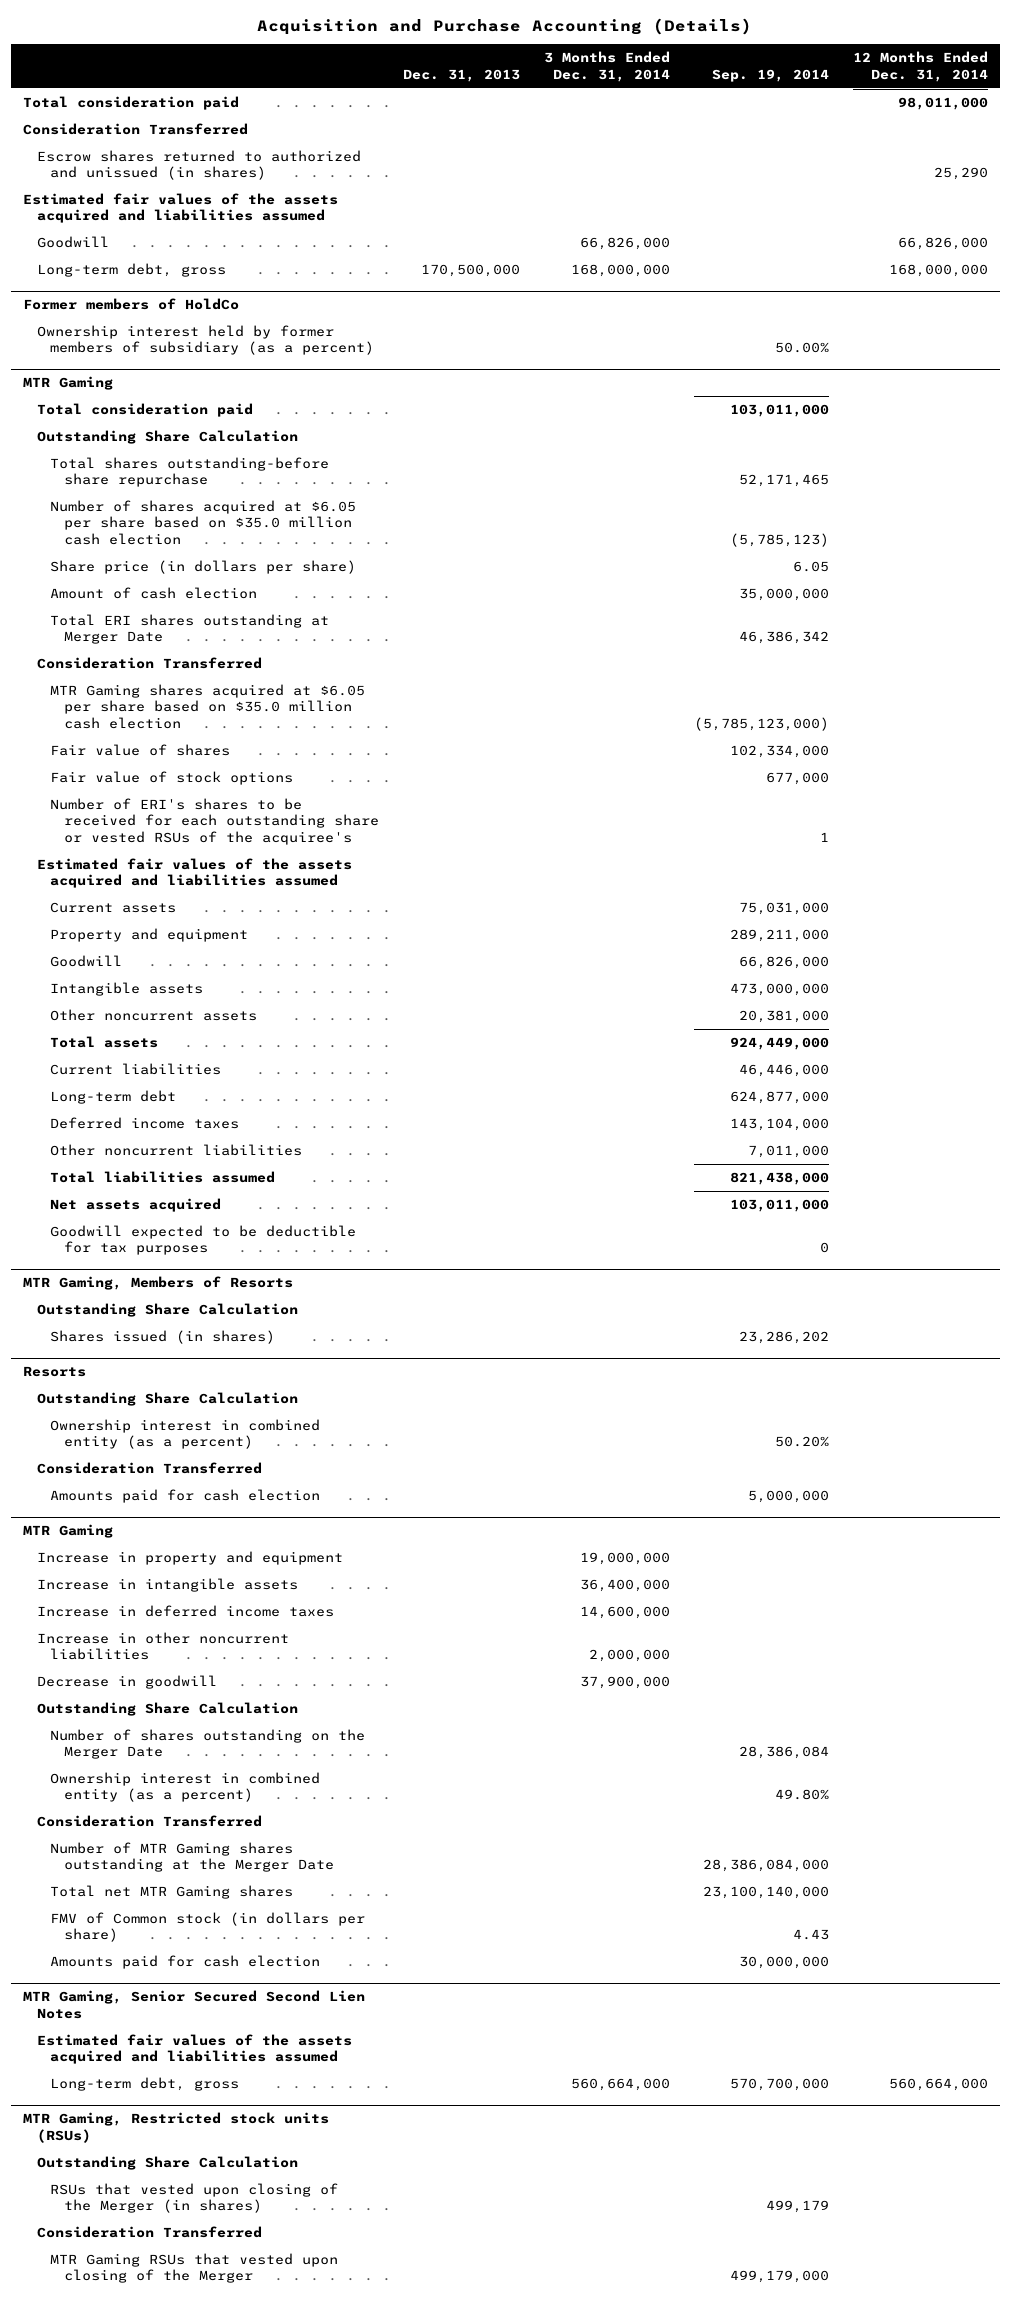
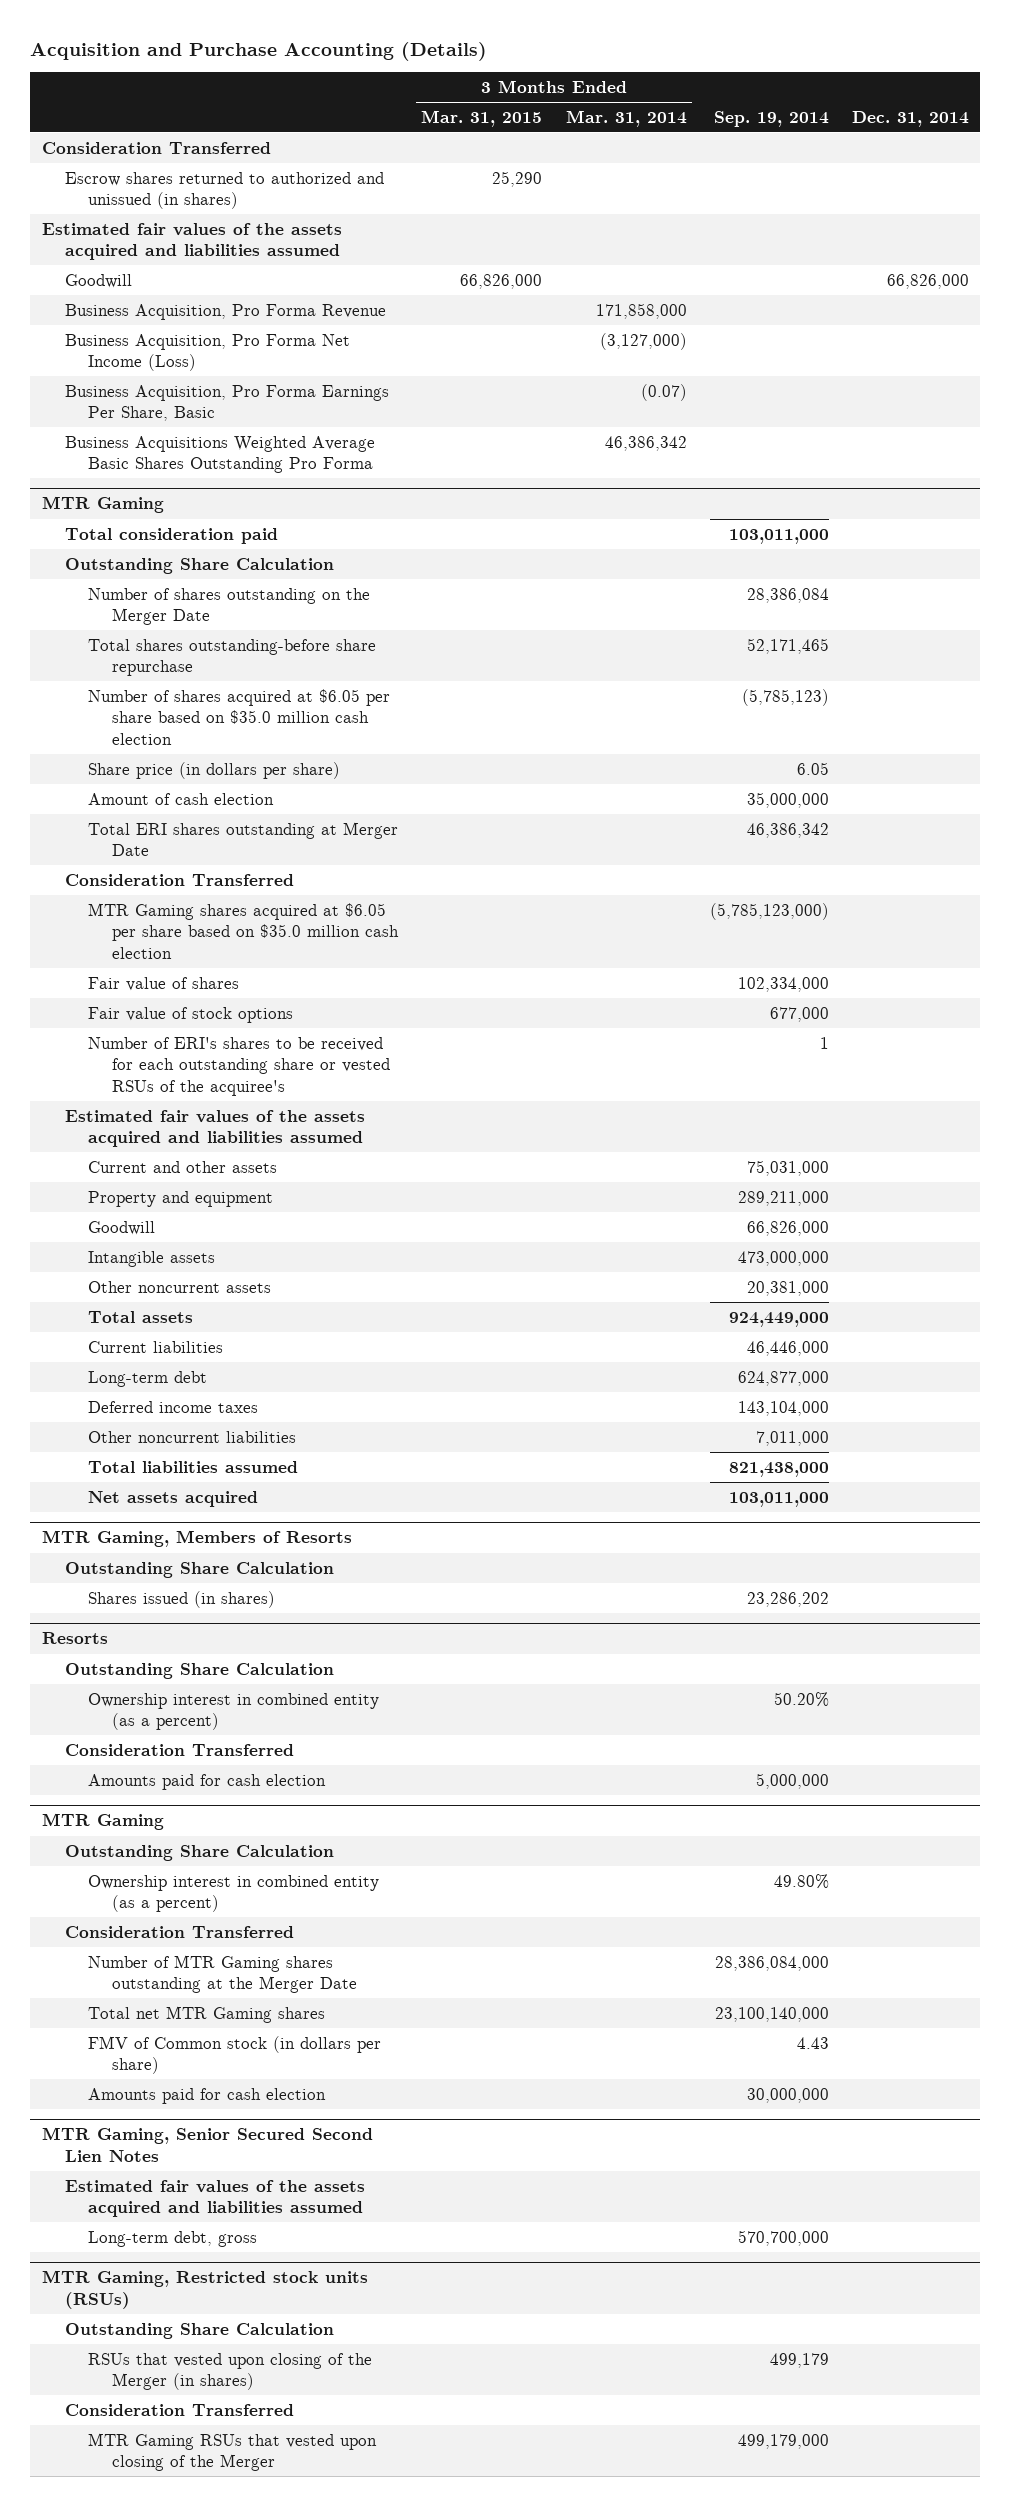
- | Dec. 31, 2013 | 3 Months Ended Dec. 31, 2014 | Sep. 19, 2014 | 12 Months Ended Dec. 31, 2014
+ | 3 Months Ended Mar. 31, 2015 | 3 Months Ended Mar. 31, 2014 | Sep. 19, 2014 | Dec. 31, 2014
- Total consideration paid | | | | 98,011,000
- Long-term debt, gross | 170,500,000 | 168,000,000 | | 168,000,000
- Former members of HoldCo
- Ownership interest held by former members of subsidiary (as a percent) | | | 50.00% |
+ Business Acquisition, Pro Forma Revenue | | 171,858,000 | |
+ Business Acquisition, Pro Forma Net Income (Loss) | | (3,127,000) | |
+ Business Acquisition, Pro Forma Earnings Per Share, Basic | | (0.07) | |
+ Business Acquisitions Weighted Average Basic Shares Outstanding Pro Forma | | 46,386,342 | |
@ MTR Gaming
moved up: Number of shares outstanding on the Merger Date | | | 28,386,084 |
- Current assets | | | 75,031,000 |
+ Current and other assets | | | 75,031,000 |
- Goodwill expected to be deductible for tax purposes | | | 0 |
- Increase in property and equipment | | 19,000,000 | |
- Increase in intangible assets | | 36,400,000 | |
- Increase in deferred income taxes | | 14,600,000 | |
- Increase in other noncurrent liabilities | | 2,000,000 | |
- Decrease in goodwill | | 37,900,000 | |

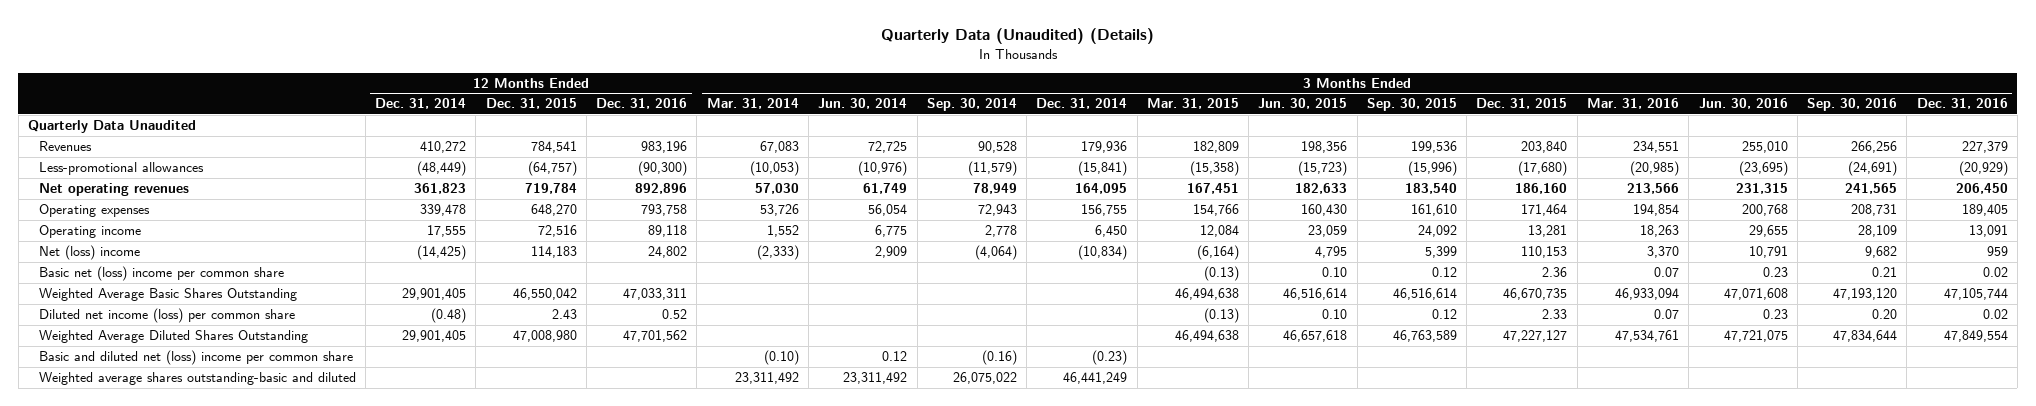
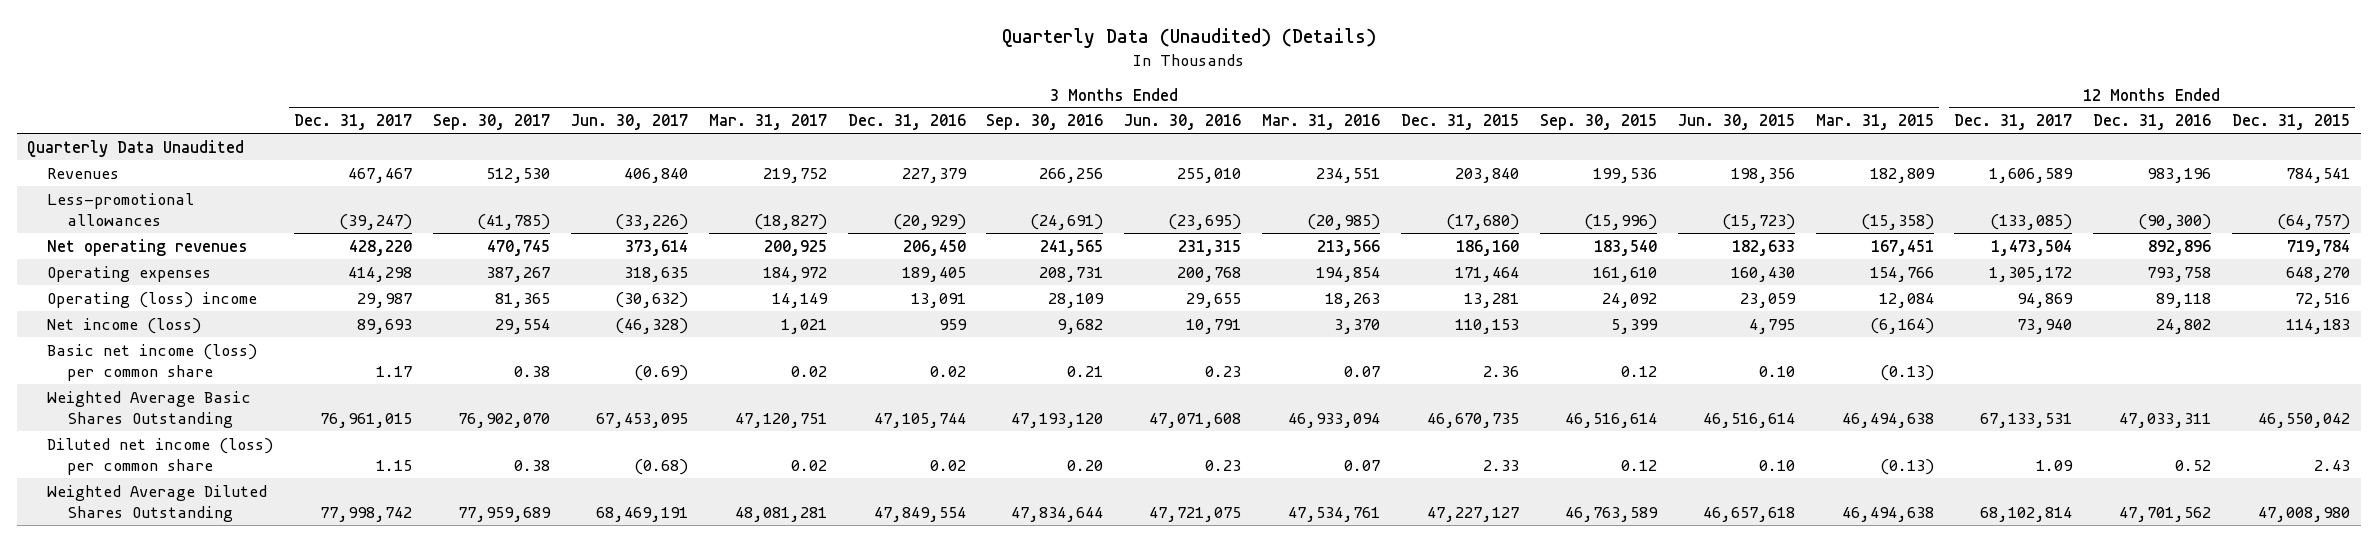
- | 12 Months Ended Dec. 31, 2014 | 12 Months Ended Dec. 31, 2015 | 12 Months Ended Dec. 31, 2016 | 3 Months Ended Mar. 31, 2014 | 3 Months Ended Jun. 30, 2014 | 3 Months Ended Sep. 30, 2014 | 3 Months Ended Dec. 31, 2014 | 3 Months Ended Mar. 31, 2015 | 3 Months Ended Jun. 30, 2015 | 3 Months Ended Sep. 30, 2015 | 3 Months Ended Dec. 31, 2015 | 3 Months Ended Mar. 31, 2016 | 3 Months Ended Jun. 30, 2016 | 3 Months Ended Sep. 30, 2016 | 3 Months Ended Dec. 31, 2016
+ | 3 Months Ended Dec. 31, 2017 | 3 Months Ended Sep. 30, 2017 | 3 Months Ended Jun. 30, 2017 | 3 Months Ended Mar. 31, 2017 | 3 Months Ended Dec. 31, 2016 | 3 Months Ended Sep. 30, 2016 | 3 Months Ended Jun. 30, 2016 | 3 Months Ended Mar. 31, 2016 | 3 Months Ended Dec. 31, 2015 | 3 Months Ended Sep. 30, 2015 | 3 Months Ended Jun. 30, 2015 | 3 Months Ended Mar. 31, 2015 | 12 Months Ended Dec. 31, 2017 | 12 Months Ended Dec. 31, 2016 | 12 Months Ended Dec. 31, 2015
- Operating income | 17,555 | 72,516 | 89,118 | 1,552 | 6,775 | 2,778 | 6,450 | 12,084 | 23,059 | 24,092 | 13,281 | 18,263 | 29,655 | 28,109 | 13,091
- Net (loss) income | (14,425) | 114,183 | 24,802 | (2,333) | 2,909 | (4,064) | (10,834) | (6,164) | 4,795 | 5,399 | 110,153 | 3,370 | 10,791 | 9,682 | 959
- Basic net (loss) income per common share | | | | | | | | (0.13) | 0.10 | 0.12 | 2.36 | 0.07 | 0.23 | 0.21 | 0.02
+ Operating (loss) income | 29,987 | 81,365 | (30,632) | 14,149 | 13,091 | 28,109 | 29,655 | 18,263 | 13,281 | 24,092 | 23,059 | 12,084 | 94,869 | 89,118 | 72,516
+ Net income (loss) | 89,693 | 29,554 | (46,328) | 1,021 | 959 | 9,682 | 10,791 | 3,370 | 110,153 | 5,399 | 4,795 | (6,164) | 73,940 | 24,802 | 114,183
+ Basic net income (loss) per common share | 1.17 | 0.38 | (0.69) | 0.02 | 0.02 | 0.21 | 0.23 | 0.07 | 2.36 | 0.12 | 0.10 | (0.13) | | |
- Basic and diluted net (loss) income per common share | | | | (0.10) | 0.12 | (0.16) | (0.23) | | | | | | | |
- Weighted average shares outstanding-basic and diluted | | | | 23,311,492 | 23,311,492 | 26,075,022 | 46,441,249 | | | | | | | |

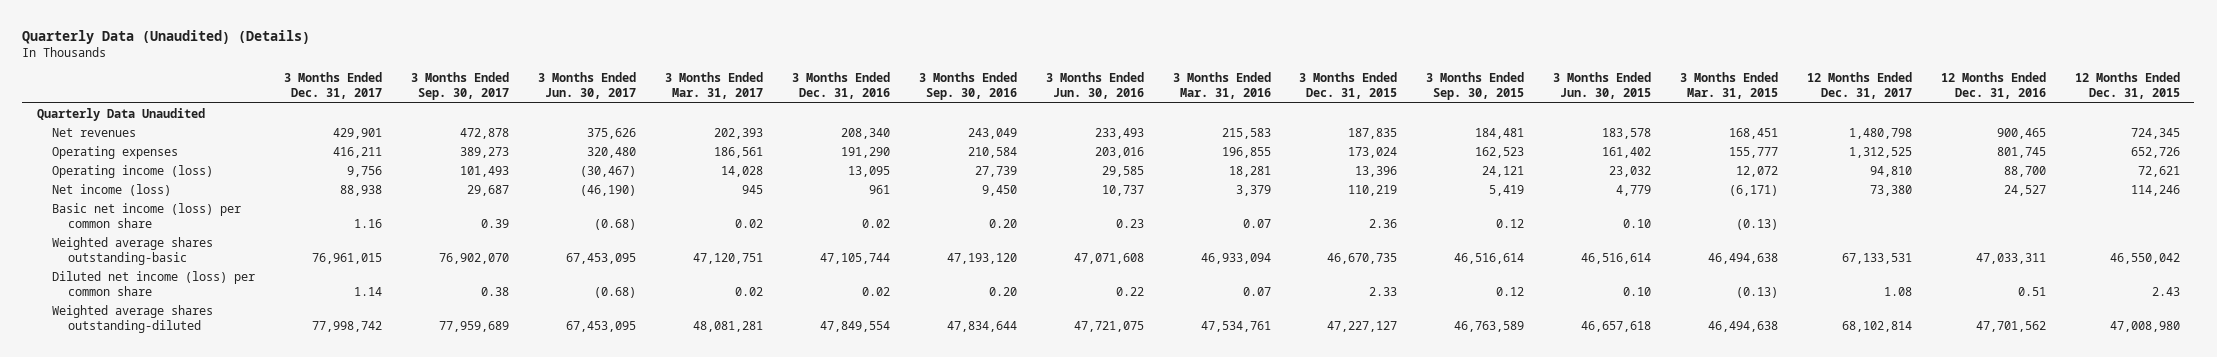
- Revenues | 467,467 | 512,530 | 406,840 | 219,752 | 227,379 | 266,256 | 255,010 | 234,551 | 203,840 | 199,536 | 198,356 | 182,809 | 1,606,589 | 983,196 | 784,541
- Less-promotional allowances | (39,247) | (41,785) | (33,226) | (18,827) | (20,929) | (24,691) | (23,695) | (20,985) | (17,680) | (15,996) | (15,723) | (15,358) | (133,085) | (90,300) | (64,757)
- Net operating revenues | 428,220 | 470,745 | 373,614 | 200,925 | 206,450 | 241,565 | 231,315 | 213,566 | 186,160 | 183,540 | 182,633 | 167,451 | 1,473,504 | 892,896 | 719,784
- Operating expenses | 414,298 | 387,267 | 318,635 | 184,972 | 189,405 | 208,731 | 200,768 | 194,854 | 171,464 | 161,610 | 160,430 | 154,766 | 1,305,172 | 793,758 | 648,270
- Operating (loss) income | 29,987 | 81,365 | (30,632) | 14,149 | 13,091 | 28,109 | 29,655 | 18,263 | 13,281 | 24,092 | 23,059 | 12,084 | 94,869 | 89,118 | 72,516
- Net income (loss) | 89,693 | 29,554 | (46,328) | 1,021 | 959 | 9,682 | 10,791 | 3,370 | 110,153 | 5,399 | 4,795 | (6,164) | 73,940 | 24,802 | 114,183
- Basic net income (loss) per common share | 1.17 | 0.38 | (0.69) | 0.02 | 0.02 | 0.21 | 0.23 | 0.07 | 2.36 | 0.12 | 0.10 | (0.13) | | |
- Weighted Average Basic Shares Outstanding | 76,961,015 | 76,902,070 | 67,453,095 | 47,120,751 | 47,105,744 | 47,193,120 | 47,071,608 | 46,933,094 | 46,670,735 | 46,516,614 | 46,516,614 | 46,494,638 | 67,133,531 | 47,033,311 | 46,550,042
- Diluted net income (loss) per common share | 1.15 | 0.38 | (0.68) | 0.02 | 0.02 | 0.20 | 0.23 | 0.07 | 2.33 | 0.12 | 0.10 | (0.13) | 1.09 | 0.52 | 2.43
- Weighted Average Diluted Shares Outstanding | 77,998,742 | 77,959,689 | 68,469,191 | 48,081,281 | 47,849,554 | 47,834,644 | 47,721,075 | 47,534,761 | 47,227,127 | 46,763,589 | 46,657,618 | 46,494,638 | 68,102,814 | 47,701,562 | 47,008,980
+ Net revenues | 429,901 | 472,878 | 375,626 | 202,393 | 208,340 | 243,049 | 233,493 | 215,583 | 187,835 | 184,481 | 183,578 | 168,451 | 1,480,798 | 900,465 | 724,345
+ Operating expenses | 416,211 | 389,273 | 320,480 | 186,561 | 191,290 | 210,584 | 203,016 | 196,855 | 173,024 | 162,523 | 161,402 | 155,777 | 1,312,525 | 801,745 | 652,726
+ Operating income (loss) | 9,756 | 101,493 | (30,467) | 14,028 | 13,095 | 27,739 | 29,585 | 18,281 | 13,396 | 24,121 | 23,032 | 12,072 | 94,810 | 88,700 | 72,621
+ Net income (loss) | 88,938 | 29,687 | (46,190) | 945 | 961 | 9,450 | 10,737 | 3,379 | 110,219 | 5,419 | 4,779 | (6,171) | 73,380 | 24,527 | 114,246
+ Basic net income (loss) per common share | 1.16 | 0.39 | (0.68) | 0.02 | 0.02 | 0.20 | 0.23 | 0.07 | 2.36 | 0.12 | 0.10 | (0.13) | | |
+ Weighted average shares outstanding-basic | 76,961,015 | 76,902,070 | 67,453,095 | 47,120,751 | 47,105,744 | 47,193,120 | 47,071,608 | 46,933,094 | 46,670,735 | 46,516,614 | 46,516,614 | 46,494,638 | 67,133,531 | 47,033,311 | 46,550,042
+ Diluted net income (loss) per common share | 1.14 | 0.38 | (0.68) | 0.02 | 0.02 | 0.20 | 0.22 | 0.07 | 2.33 | 0.12 | 0.10 | (0.13) | 1.08 | 0.51 | 2.43
+ Weighted average shares outstanding-diluted | 77,998,742 | 77,959,689 | 67,453,095 | 48,081,281 | 47,849,554 | 47,834,644 | 47,721,075 | 47,534,761 | 47,227,127 | 46,763,589 | 46,657,618 | 46,494,638 | 68,102,814 | 47,701,562 | 47,008,980

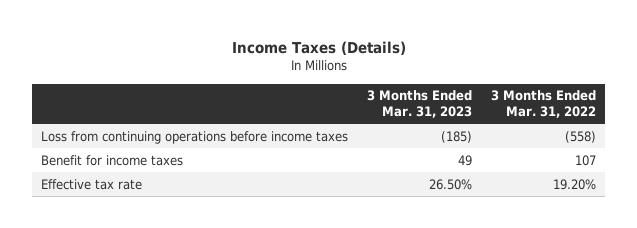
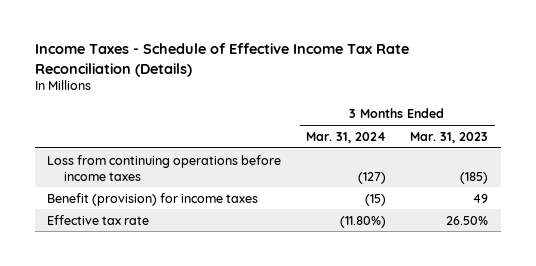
- Income Taxes (Details)
+ Income Taxes - Schedule of Effective Income Tax Rate Reconciliation (Details)
- | 3 Months Ended Mar. 31, 2023 | 3 Months Ended Mar. 31, 2022
+ | 3 Months Ended Mar. 31, 2024 | 3 Months Ended Mar. 31, 2023
- Benefit for income taxes | 49 | 107
+ Benefit (provision) for income taxes | (15) | 49

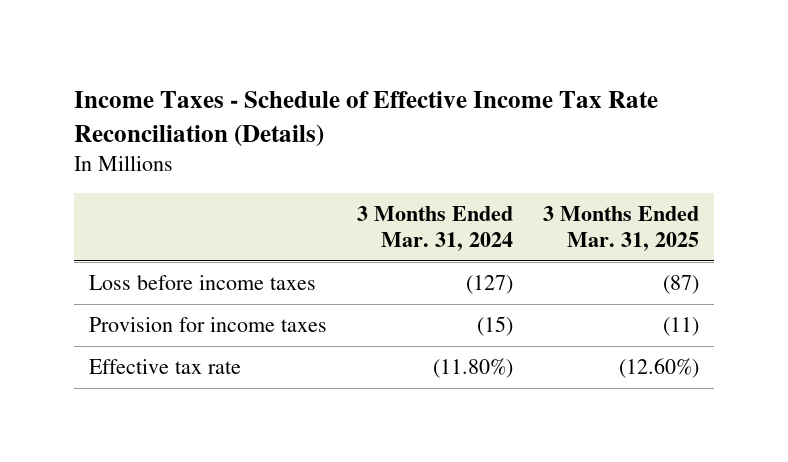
- | 3 Months Ended Mar. 31, 2024 | 3 Months Ended Mar. 31, 2023
+ | 3 Months Ended Mar. 31, 2024 | 3 Months Ended Mar. 31, 2025
- Loss from continuing operations before income taxes | (127) | (185)
- Benefit (provision) for income taxes | (15) | 49
+ Loss before income taxes | (127) | (87)
+ Provision for income taxes | (15) | (11)

